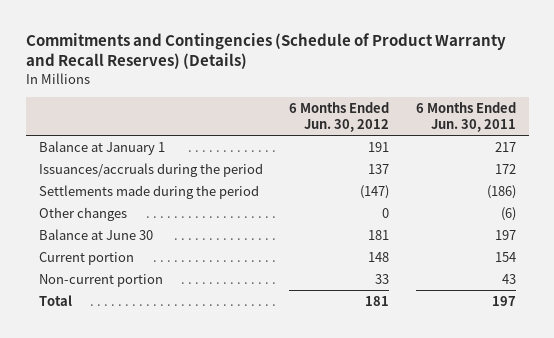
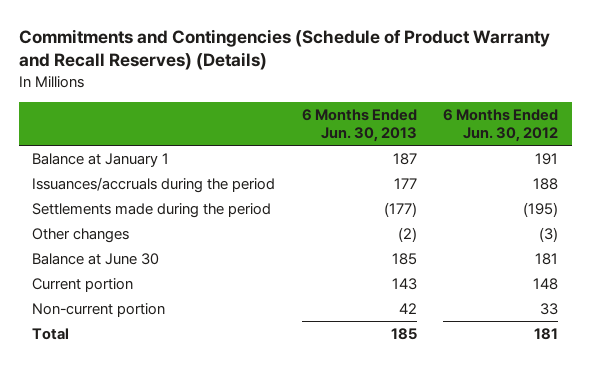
- | 6 Months Ended Jun. 30, 2012 | 6 Months Ended Jun. 30, 2011
+ | 6 Months Ended Jun. 30, 2013 | 6 Months Ended Jun. 30, 2012
- Issuances/accruals during the period | 137 | 172
- Settlements made during the period | (147) | (186)
- Other changes | 0 | (6)
+ Issuances/accruals during the period | 177 | 188
+ Settlements made during the period | (177) | (195)
+ Other changes | (2) | (3)

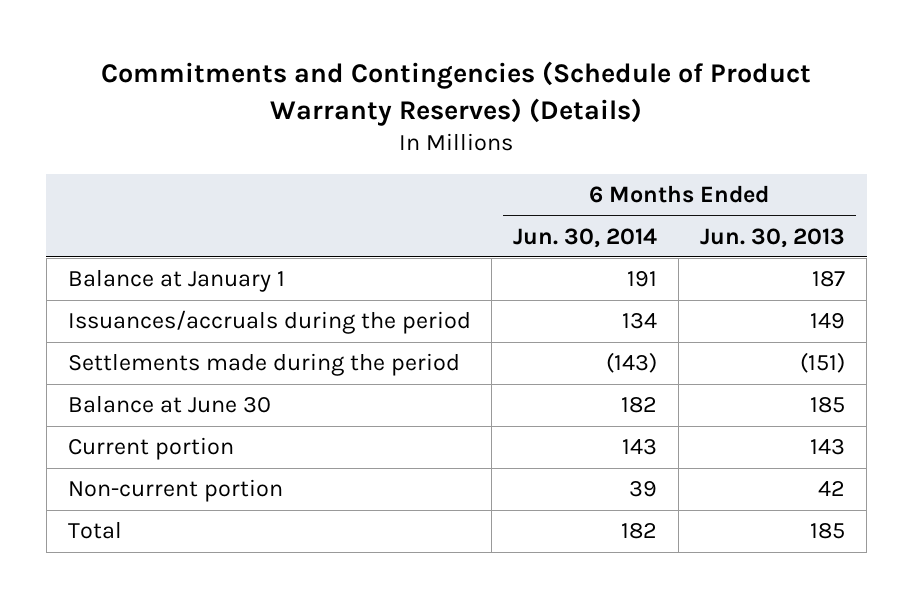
- Commitments and Contingencies (Schedule of Product Warranty and Recall Reserves) (Details)
+ Commitments and Contingencies (Schedule of Product Warranty Reserves) (Details)
- | 6 Months Ended Jun. 30, 2013 | 6 Months Ended Jun. 30, 2012
+ | 6 Months Ended Jun. 30, 2014 | 6 Months Ended Jun. 30, 2013
- Issuances/accruals during the period | 177 | 188
- Settlements made during the period | (177) | (195)
- Other changes | (2) | (3)
+ Issuances/accruals during the period | 134 | 149
+ Settlements made during the period | (143) | (151)

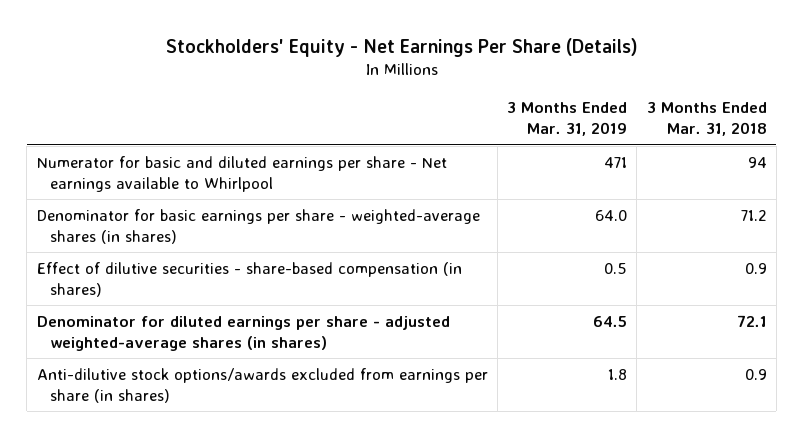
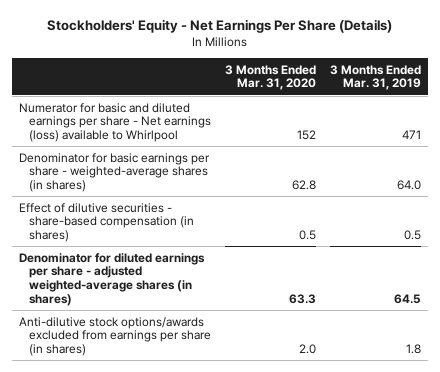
- | 3 Months Ended Mar. 31, 2019 | 3 Months Ended Mar. 31, 2018
+ | 3 Months Ended Mar. 31, 2020 | 3 Months Ended Mar. 31, 2019
- Numerator for basic and diluted earnings per share - Net earnings available to Whirlpool | 471 | 94
+ Numerator for basic and diluted earnings per share - Net earnings (loss) available to Whirlpool | 152 | 471

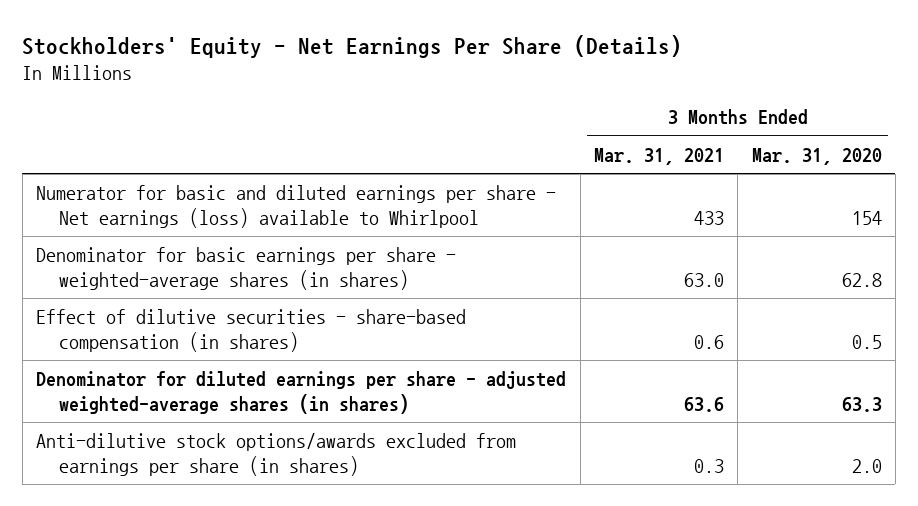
- | 3 Months Ended Mar. 31, 2020 | 3 Months Ended Mar. 31, 2019
+ | 3 Months Ended Mar. 31, 2021 | 3 Months Ended Mar. 31, 2020
- Numerator for basic and diluted earnings per share - Net earnings (loss) available to Whirlpool | 152 | 471
+ Numerator for basic and diluted earnings per share - Net earnings (loss) available to Whirlpool | 433 | 154

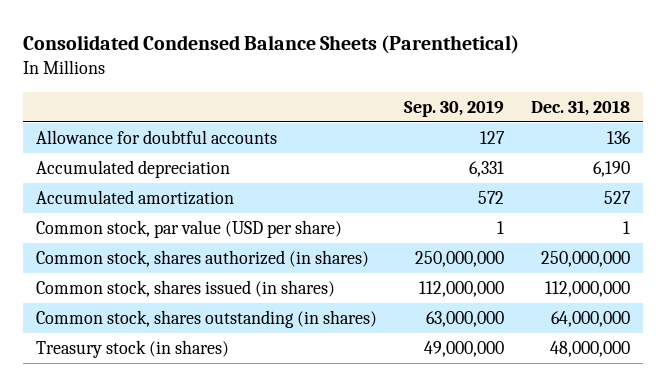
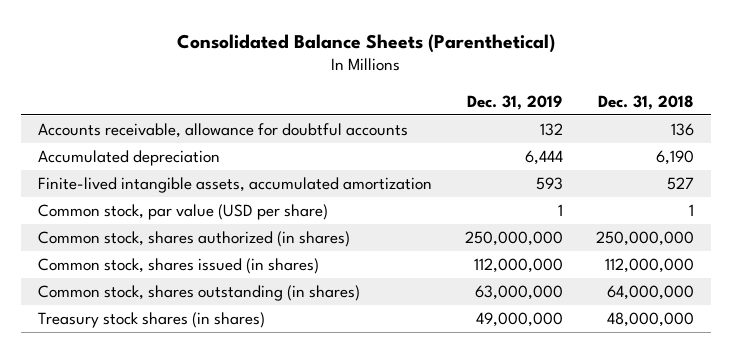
- Consolidated Condensed Balance Sheets (Parenthetical)
+ Consolidated Balance Sheets (Parenthetical)
- | Sep. 30, 2019 | Dec. 31, 2018
+ | Dec. 31, 2019 | Dec. 31, 2018
- Allowance for doubtful accounts | 127 | 136
+ Accounts receivable, allowance for doubtful accounts | 132 | 136
- Accumulated amortization | 572 | 527
+ Finite-lived intangible assets, accumulated amortization | 593 | 527
- Treasury stock (in shares) | 49,000,000 | 48,000,000
+ Treasury stock shares (in shares) | 49,000,000 | 48,000,000

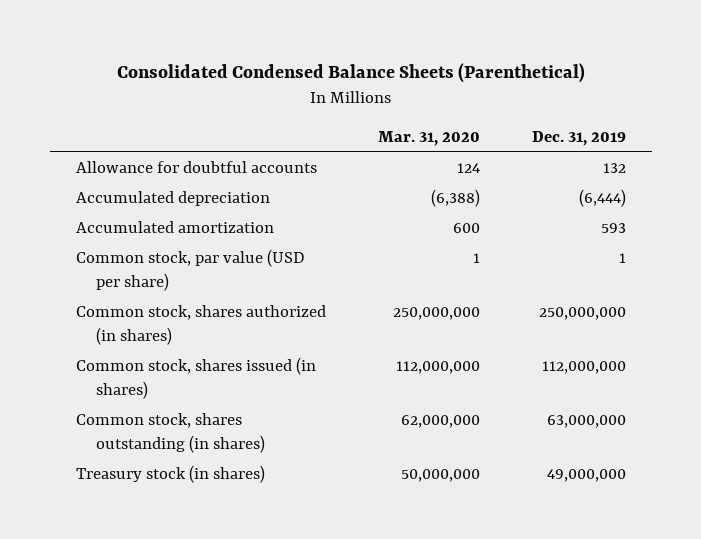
- Consolidated Balance Sheets (Parenthetical)
+ Consolidated Condensed Balance Sheets (Parenthetical)
- | Dec. 31, 2019 | Dec. 31, 2018
+ | Mar. 31, 2020 | Dec. 31, 2019
- Accounts receivable, allowance for doubtful accounts | 132 | 136
- Accumulated depreciation | 6,444 | 6,190
- Finite-lived intangible assets, accumulated amortization | 593 | 527
+ Allowance for doubtful accounts | 124 | 132
+ Accumulated depreciation | (6,388) | (6,444)
+ Accumulated amortization | 600 | 593
- Treasury stock shares (in shares) | 49,000,000 | 48,000,000
+ Treasury stock (in shares) | 50,000,000 | 49,000,000

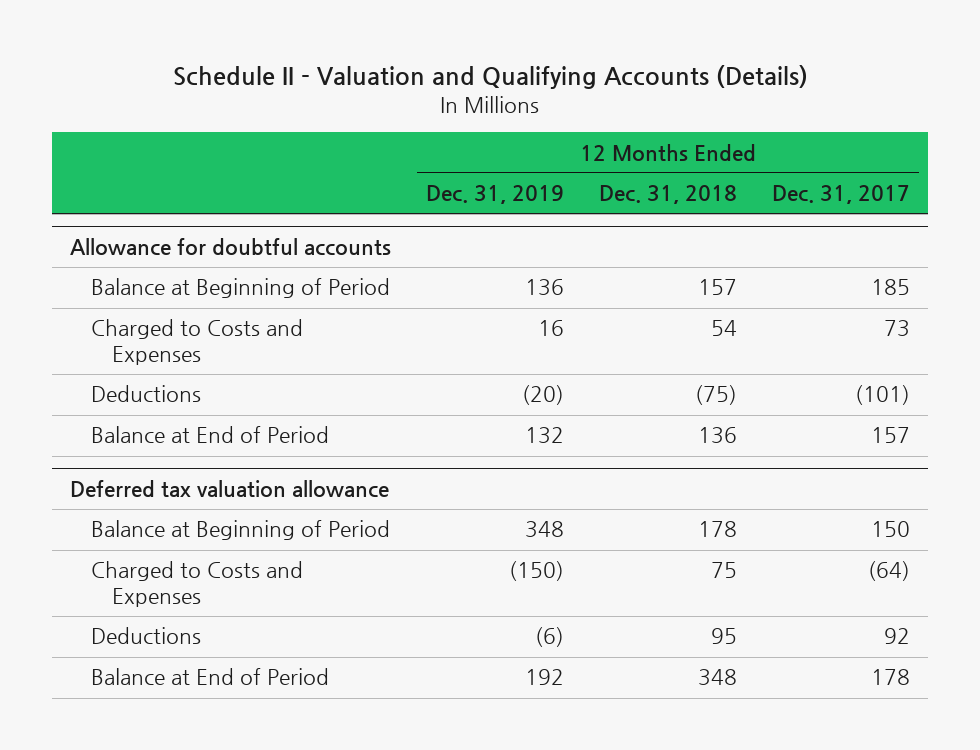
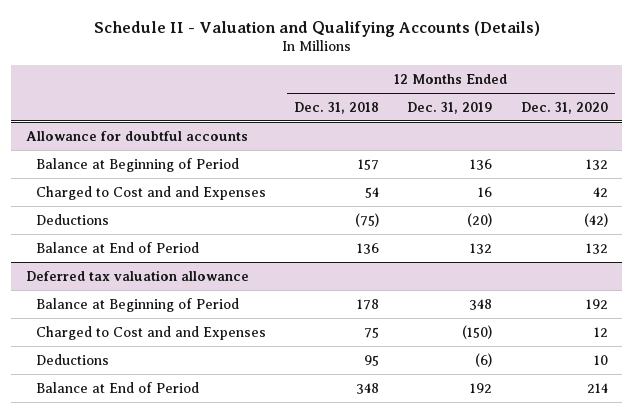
- | 12 Months Ended Dec. 31, 2019 | 12 Months Ended Dec. 31, 2018 | 12 Months Ended Dec. 31, 2017
+ | 12 Months Ended Dec. 31, 2018 | 12 Months Ended Dec. 31, 2019 | 12 Months Ended Dec. 31, 2020
@ Allowance for doubtful accounts
- Charged to Costs and Expenses | 16 | 54 | 73
+ Charged to Cost and and Expenses | 54 | 16 | 42
@ Deferred tax valuation allowance
- Charged to Costs and Expenses | (150) | 75 | (64)
+ Charged to Cost and and Expenses | 75 | (150) | 12

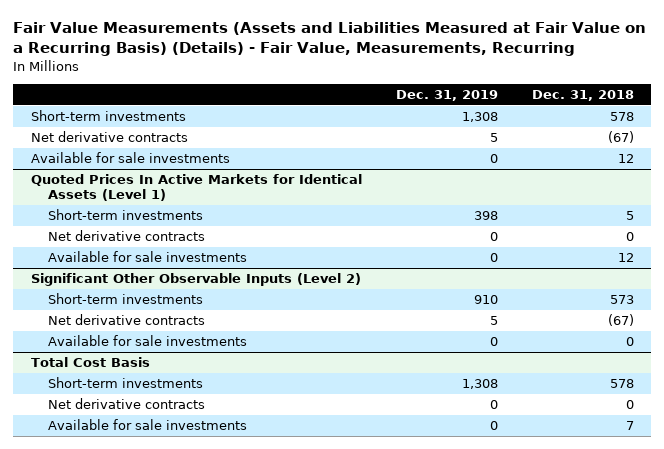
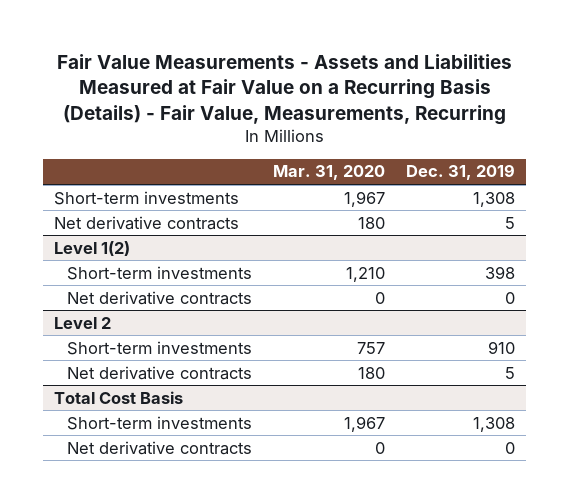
- Fair Value Measurements (Assets and Liabilities Measured at Fair Value on a Recurring Basis) (Details) - Fair Value, Measurements, Recurring
+ Fair Value Measurements - Assets and Liabilities Measured at Fair Value on a Recurring Basis (Details) - Fair Value, Measurements, Recurring
- | Dec. 31, 2019 | Dec. 31, 2018
+ | Mar. 31, 2020 | Dec. 31, 2019
- Available for sale investments | 0 | 12
- Quoted Prices In Active Markets for Identical Assets (Level 1)
+ Level 1(2)
- Available for sale investments | 0 | 12
- Significant Other Observable Inputs (Level 2)
+ Level 2
- Available for sale investments | 0 | 0
@ Total Cost Basis
- Available for sale investments | 0 | 7

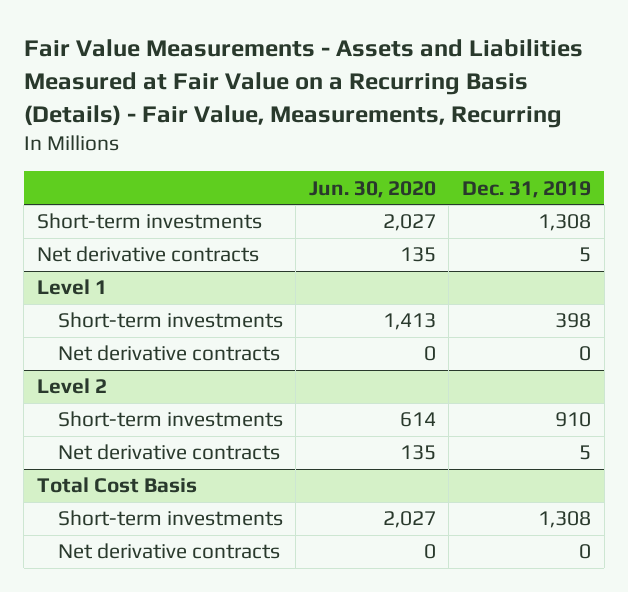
- | Mar. 31, 2020 | Dec. 31, 2019
+ | Jun. 30, 2020 | Dec. 31, 2019
- Level 1(2)
+ Level 1

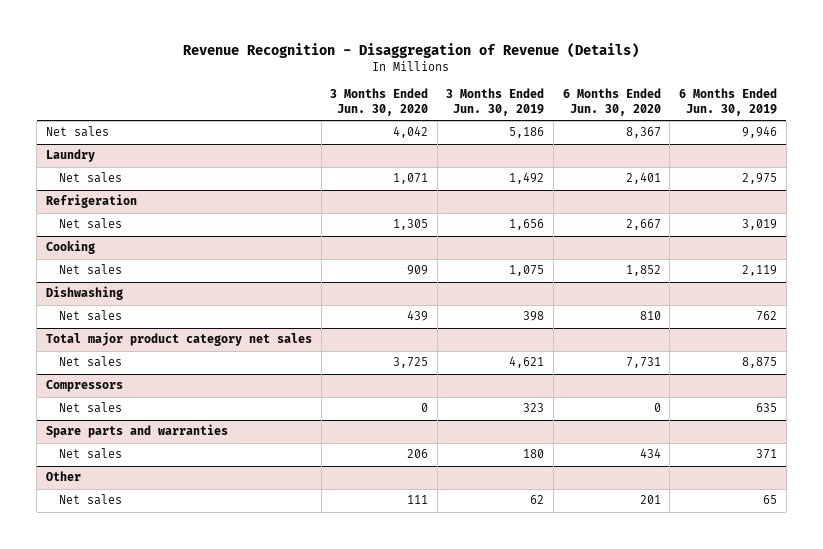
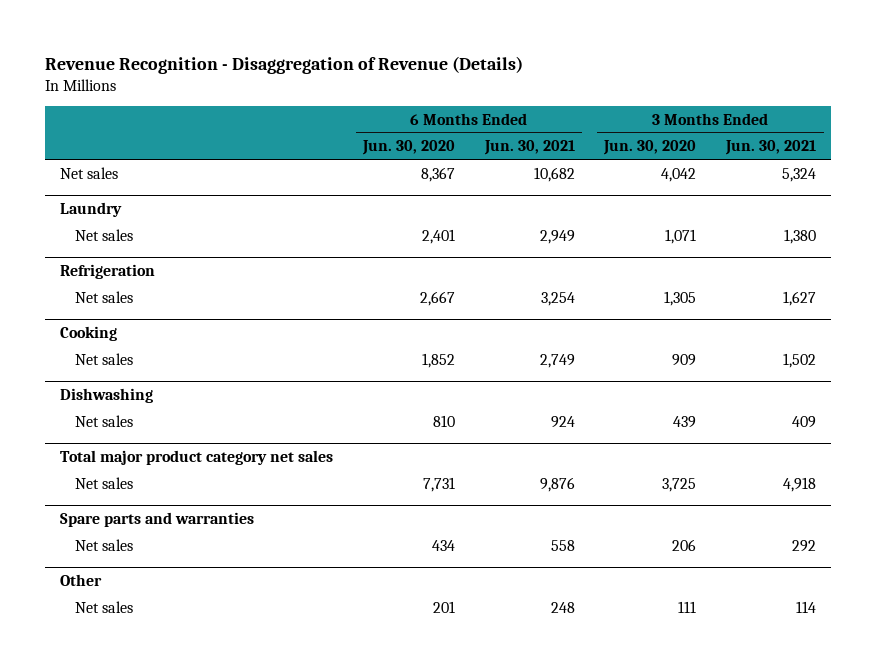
- | 3 Months Ended Jun. 30, 2020 | 3 Months Ended Jun. 30, 2019 | 6 Months Ended Jun. 30, 2020 | 6 Months Ended Jun. 30, 2019
+ | 6 Months Ended Jun. 30, 2020 | 6 Months Ended Jun. 30, 2021 | 3 Months Ended Jun. 30, 2020 | 3 Months Ended Jun. 30, 2021
- Compressors
- Net sales | 0 | 323 | 0 | 635

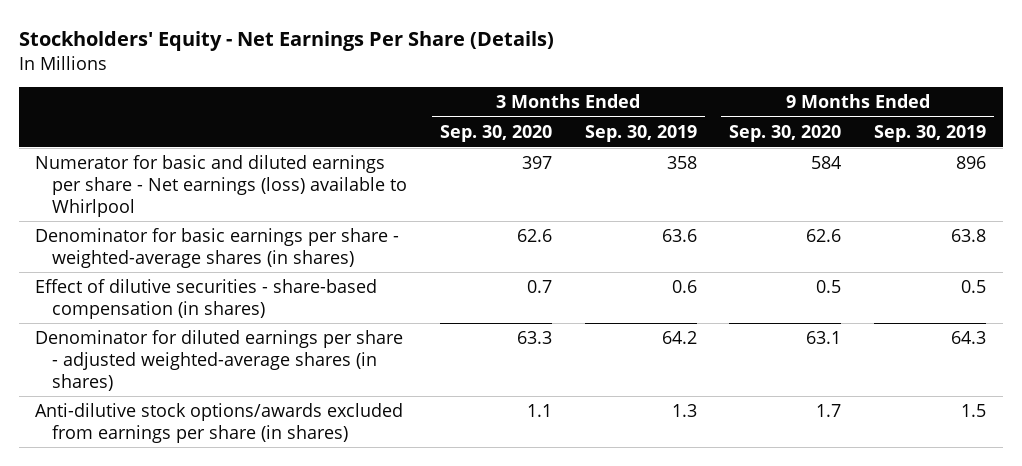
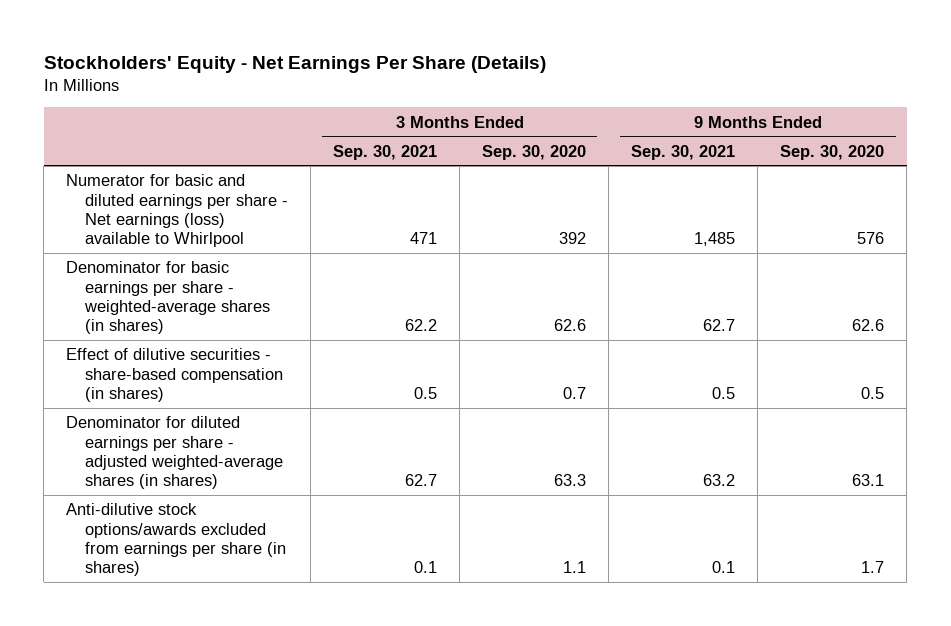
- | 3 Months Ended Sep. 30, 2020 | 3 Months Ended Sep. 30, 2019 | 9 Months Ended Sep. 30, 2020 | 9 Months Ended Sep. 30, 2019
+ | 3 Months Ended Sep. 30, 2021 | 3 Months Ended Sep. 30, 2020 | 9 Months Ended Sep. 30, 2021 | 9 Months Ended Sep. 30, 2020
- Numerator for basic and diluted earnings per share - Net earnings (loss) available to Whirlpool | 397 | 358 | 584 | 896
+ Numerator for basic and diluted earnings per share - Net earnings (loss) available to Whirlpool | 471 | 392 | 1,485 | 576

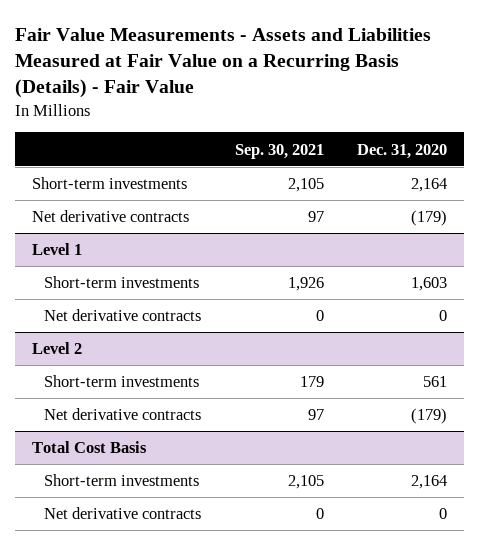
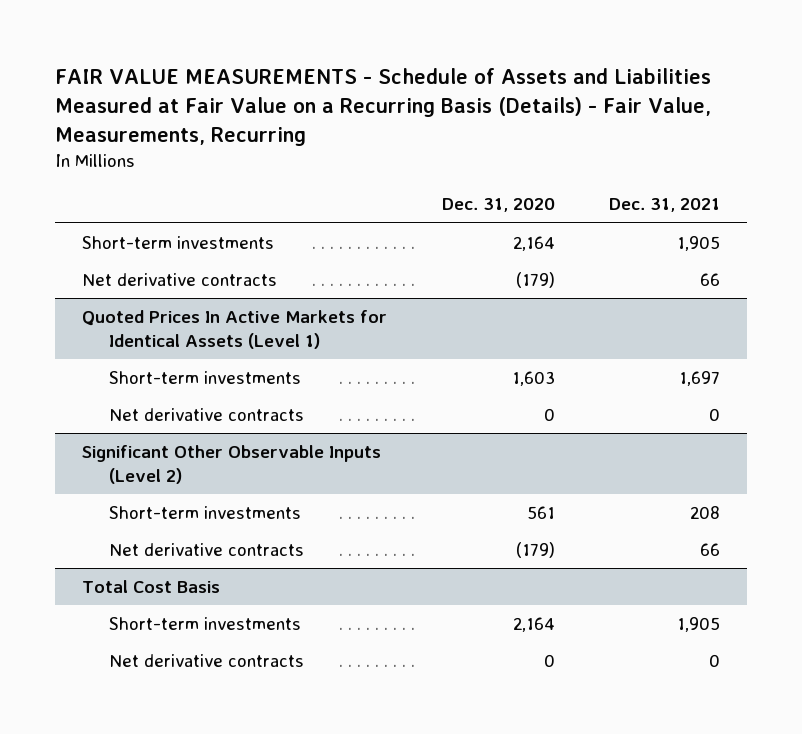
- Fair Value Measurements - Assets and Liabilities Measured at Fair Value on a Recurring Basis (Details) - Fair Value
+ FAIR VALUE MEASUREMENTS - Schedule of Assets and Liabilities Measured at Fair Value on a Recurring Basis (Details) - Fair Value, Measurements, Recurring
- | Sep. 30, 2021 | Dec. 31, 2020
+ | Dec. 31, 2020 | Dec. 31, 2021
- Level 1
+ Quoted Prices In Active Markets for Identical Assets (Level 1)
- Level 2
+ Significant Other Observable Inputs (Level 2)

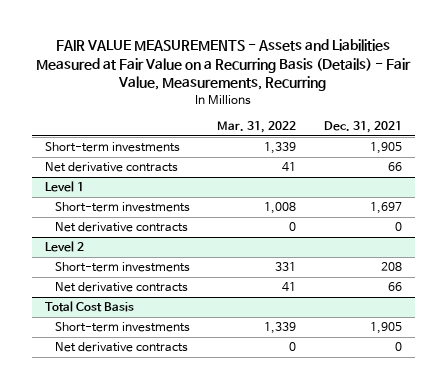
- FAIR VALUE MEASUREMENTS - Schedule of Assets and Liabilities Measured at Fair Value on a Recurring Basis (Details) - Fair Value, Measurements, Recurring
+ FAIR VALUE MEASUREMENTS - Assets and Liabilities Measured at Fair Value on a Recurring Basis (Details) - Fair Value, Measurements, Recurring
- | Dec. 31, 2020 | Dec. 31, 2021
+ | Mar. 31, 2022 | Dec. 31, 2021
- Quoted Prices In Active Markets for Identical Assets (Level 1)
+ Level 1
- Significant Other Observable Inputs (Level 2)
+ Level 2

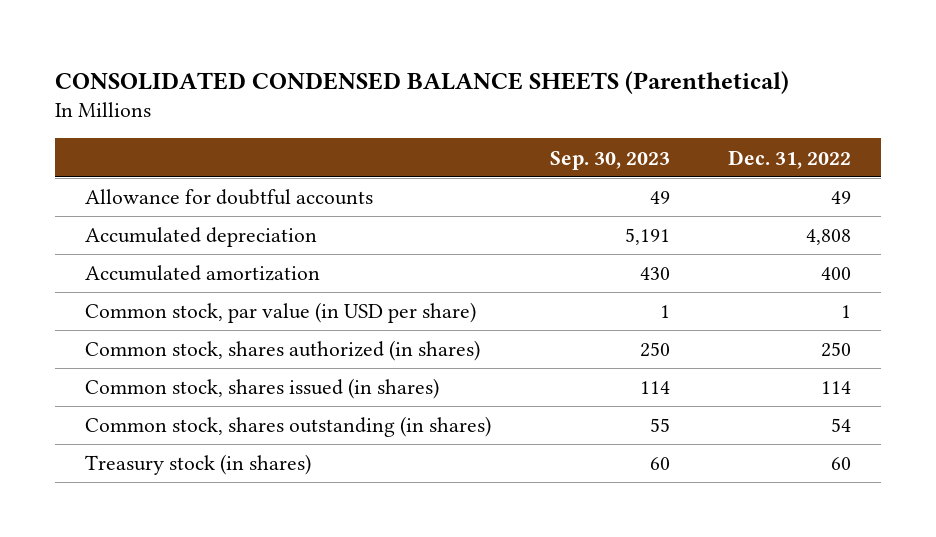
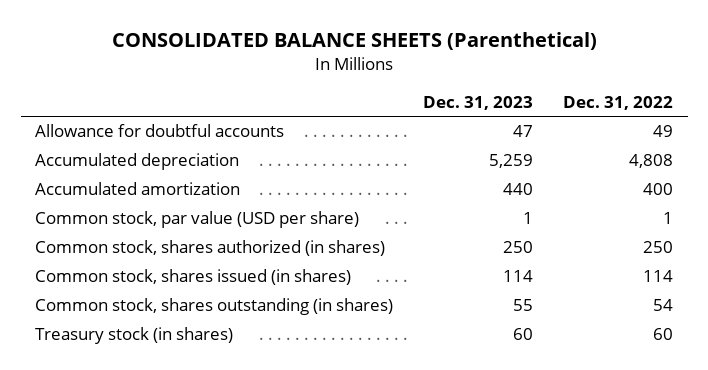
- CONSOLIDATED CONDENSED BALANCE SHEETS (Parenthetical)
+ CONSOLIDATED BALANCE SHEETS (Parenthetical)
- | Sep. 30, 2023 | Dec. 31, 2022
+ | Dec. 31, 2023 | Dec. 31, 2022
- Common stock, par value (in USD per share) | 1 | 1
+ Common stock, par value (USD per share) | 1 | 1

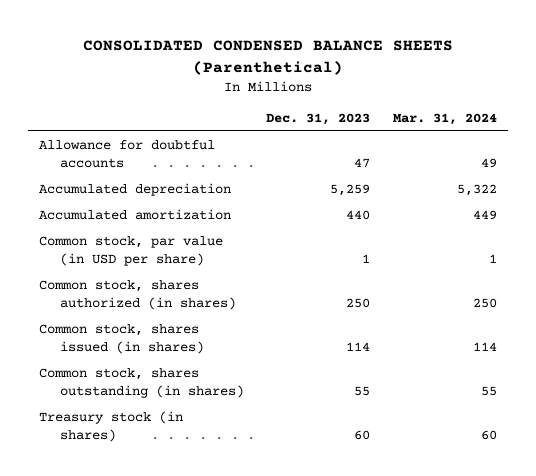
- CONSOLIDATED BALANCE SHEETS (Parenthetical)
+ CONSOLIDATED CONDENSED BALANCE SHEETS (Parenthetical)
- | Dec. 31, 2023 | Dec. 31, 2022
+ | Dec. 31, 2023 | Mar. 31, 2024
- Common stock, par value (USD per share) | 1 | 1
+ Common stock, par value (in USD per share) | 1 | 1

